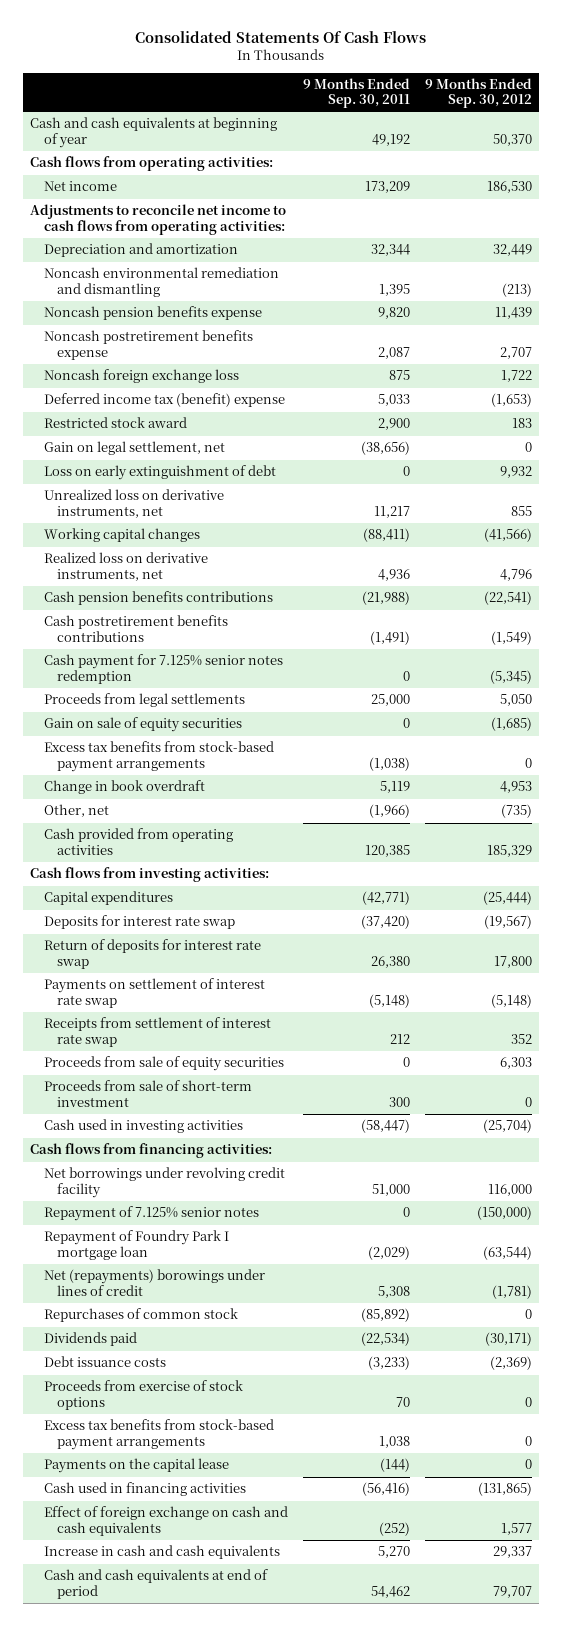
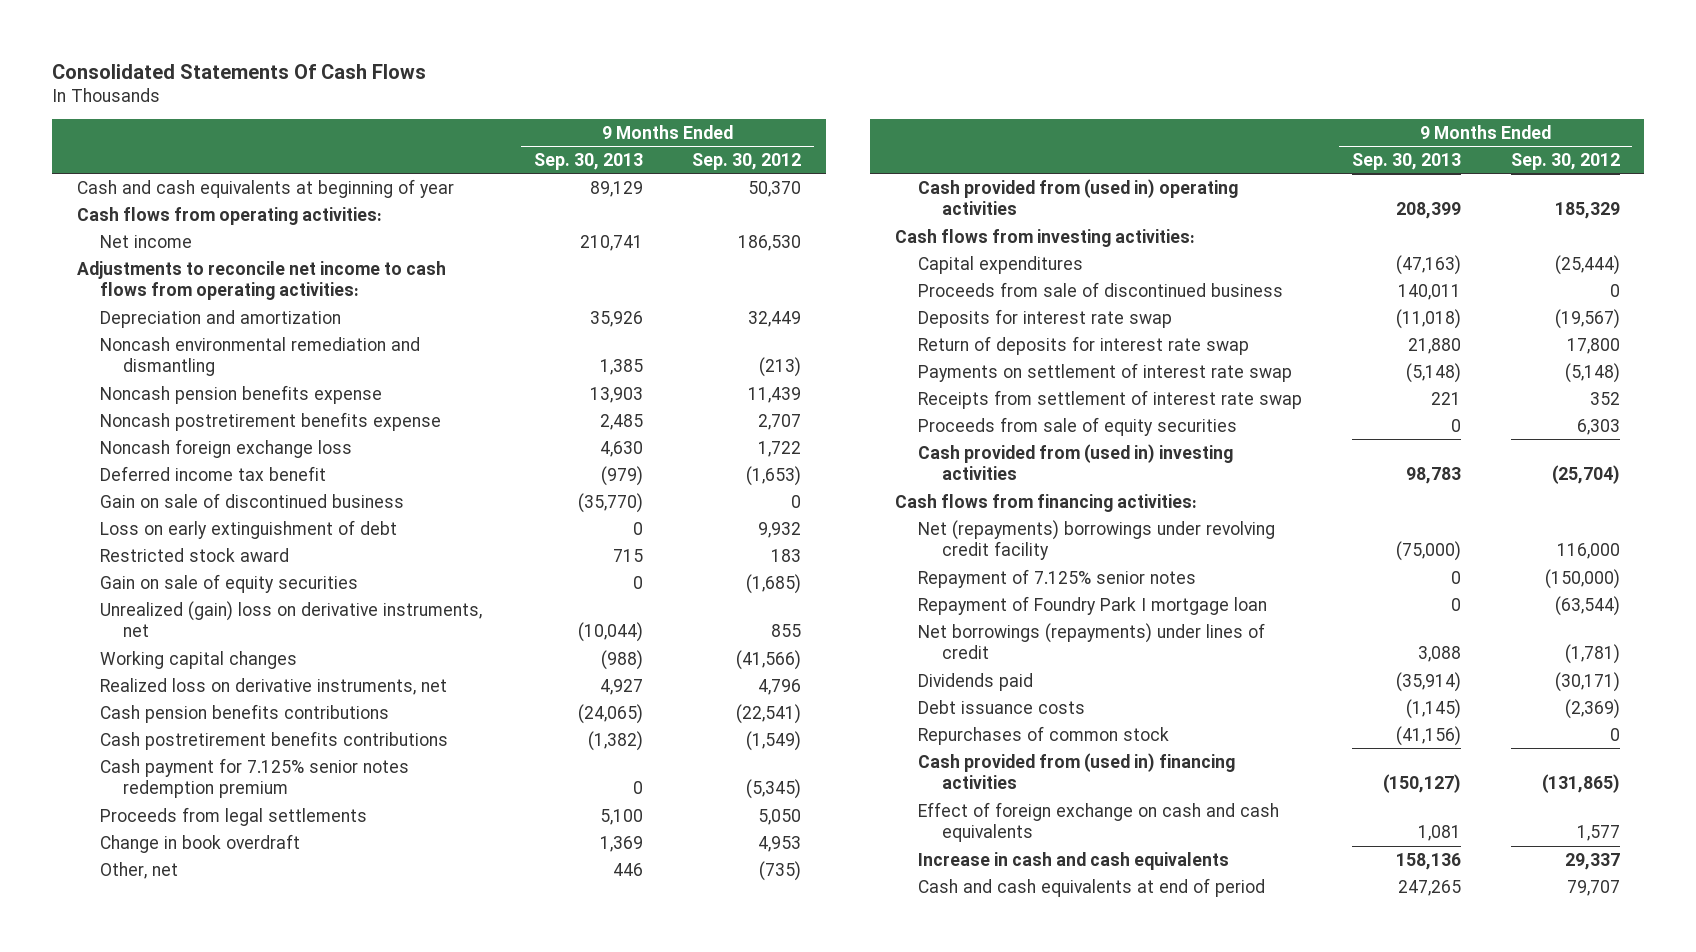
- | 9 Months Ended Sep. 30, 2011 | 9 Months Ended Sep. 30, 2012
+ | 9 Months Ended Sep. 30, 2013 | 9 Months Ended Sep. 30, 2012
- Deferred income tax (benefit) expense | 5,033 | (1,653)
- Gain on legal settlement, net | (38,656) | 0
+ Deferred income tax benefit | (979) | (1,653)
+ Gain on sale of discontinued business | (35,770) | 0
- Unrealized loss on derivative instruments, net | 11,217 | 855
moved down: Restricted stock award | 715 | 183
moved up: Gain on sale of equity securities | 0 | (1,685)
+ Unrealized (gain) loss on derivative instruments, net | (10,044) | 855
- Cash payment for 7.125% senior notes redemption | 0 | (5,345)
+ Cash payment for 7.125% senior notes redemption premium | 0 | (5,345)
- Excess tax benefits from stock-based payment arrangements | (1,038) | 0
- Cash provided from operating activities | 120,385 | 185,329
+ Cash provided from (used in) operating activities | 208,399 | 185,329
+ Proceeds from sale of discontinued business | 140,011 | 0
- Proceeds from sale of short-term investment | 300 | 0
- Cash used in investing activities | (58,447) | (25,704)
+ Cash provided from (used in) investing activities | 98,783 | (25,704)
- Net borrowings under revolving credit facility | 51,000 | 116,000
+ Net (repayments) borrowings under revolving credit facility | (75,000) | 116,000
- Net (repayments) borowings under lines of credit | 5,308 | (1,781)
+ Net borrowings (repayments) under lines of credit | 3,088 | (1,781)
- Proceeds from exercise of stock options | 70 | 0
- Excess tax benefits from stock-based payment arrangements | 1,038 | 0
- Payments on the capital lease | (144) | 0
- Cash used in financing activities | (56,416) | (131,865)
moved down: Repurchases of common stock | (41,156) | 0
+ Cash provided from (used in) financing activities | (150,127) | (131,865)

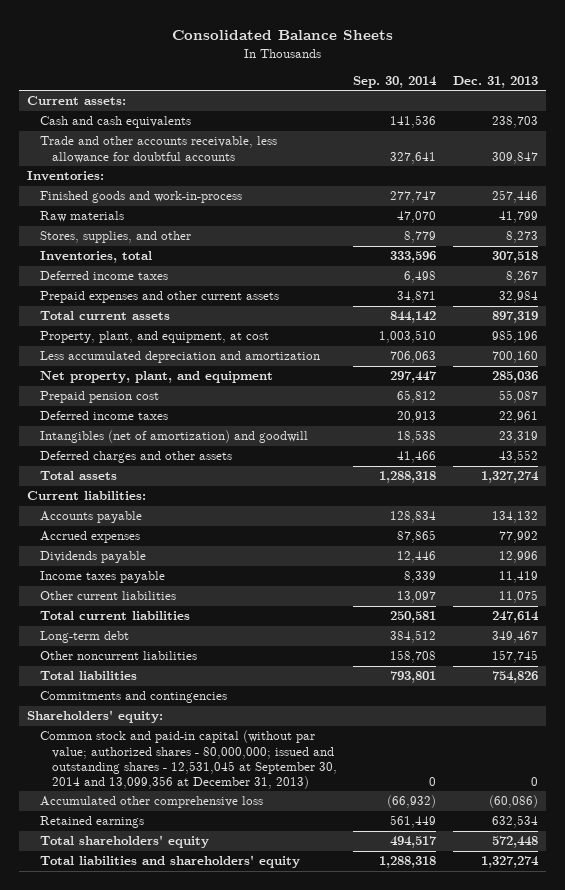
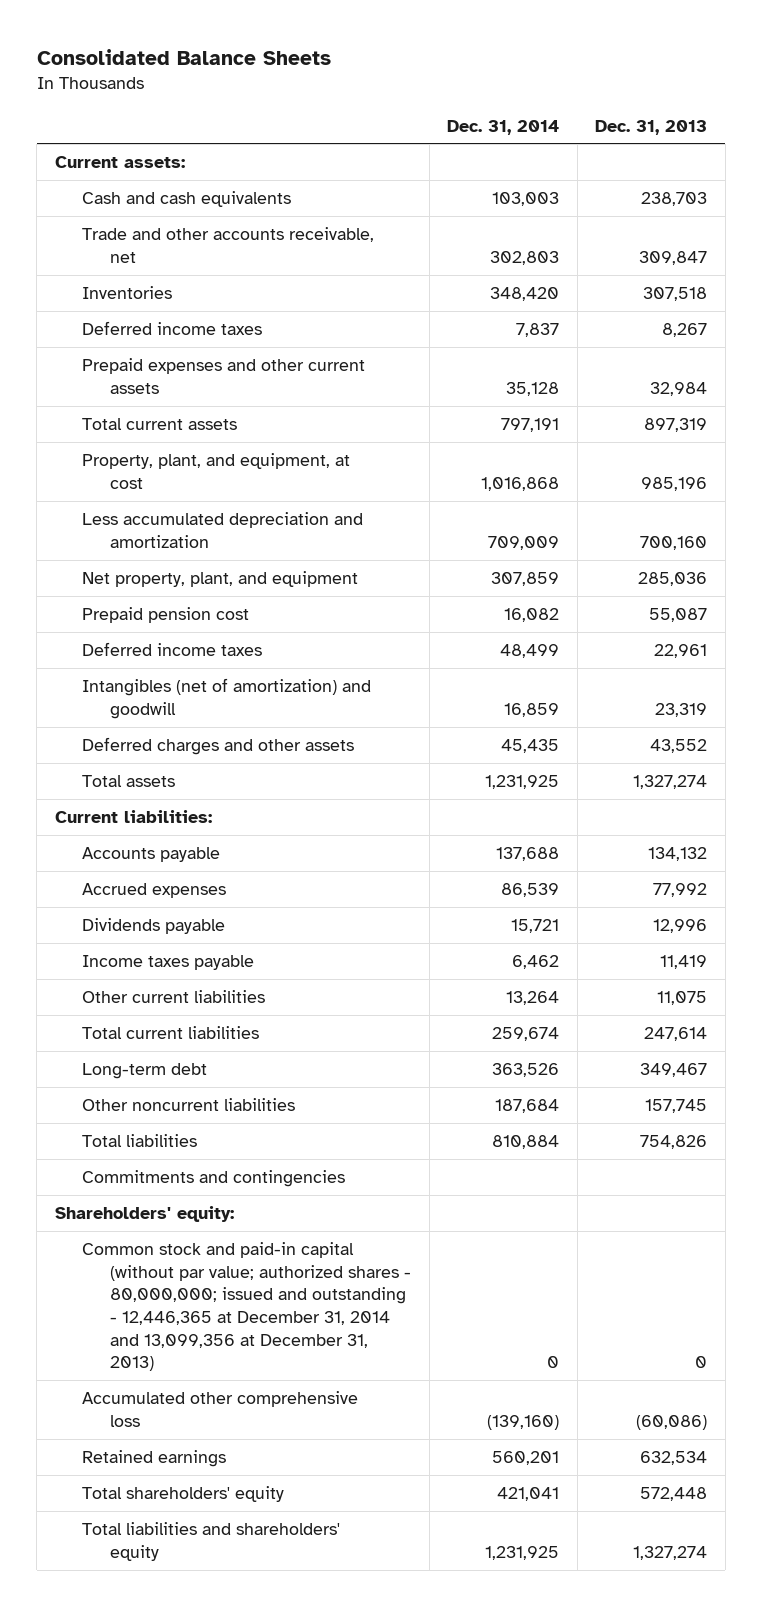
- | Sep. 30, 2014 | Dec. 31, 2013
+ | Dec. 31, 2014 | Dec. 31, 2013
- Trade and other accounts receivable, less allowance for doubtful accounts | 327,641 | 309,847
- Inventories:
- Finished goods and work-in-process | 277,747 | 257,446
- Raw materials | 47,070 | 41,799
- Stores, supplies, and other | 8,779 | 8,273
- Inventories, total | 333,596 | 307,518
+ Trade and other accounts receivable, net | 302,803 | 309,847
+ Inventories | 348,420 | 307,518
- Common stock and paid-in capital (without par value; authorized shares - 80,000,000; issued and outstanding shares - 12,531,045 at September 30, 2014 and 13,099,356 at December 31, 2013) | 0 | 0
+ Common stock and paid-in capital (without par value; authorized shares - 80,000,000; issued and outstanding - 12,446,365 at December 31, 2014 and 13,099,356 at December 31, 2013) | 0 | 0

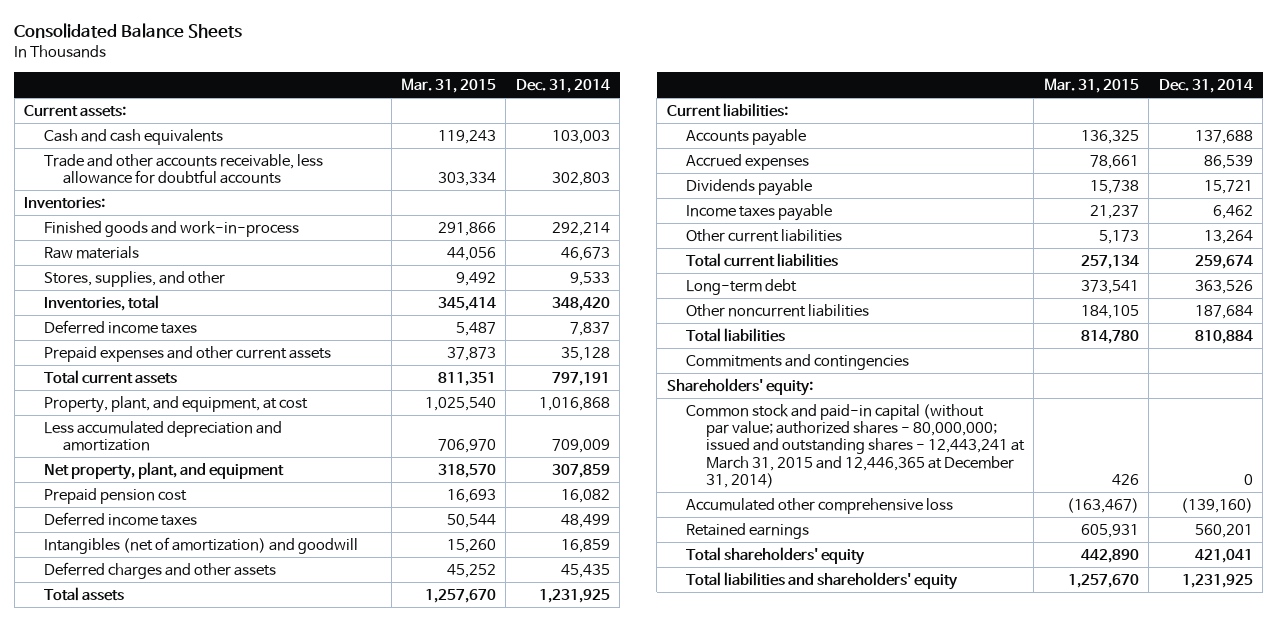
- | Dec. 31, 2014 | Dec. 31, 2013
+ | Mar. 31, 2015 | Dec. 31, 2014
- Trade and other accounts receivable, net | 302,803 | 309,847
- Inventories | 348,420 | 307,518
+ Trade and other accounts receivable, less allowance for doubtful accounts | 303,334 | 302,803
+ Inventories:
+ Finished goods and work-in-process | 291,866 | 292,214
+ Raw materials | 44,056 | 46,673
+ Stores, supplies, and other | 9,492 | 9,533
+ Inventories, total | 345,414 | 348,420
- Common stock and paid-in capital (without par value; authorized shares - 80,000,000; issued and outstanding - 12,446,365 at December 31, 2014 and 13,099,356 at December 31, 2013) | 0 | 0
+ Common stock and paid-in capital (without par value; authorized shares - 80,000,000; issued and outstanding shares - 12,443,241 at March 31, 2015 and 12,446,365 at December 31, 2014) | 426 | 0

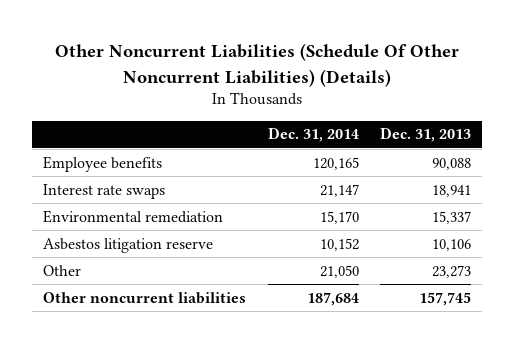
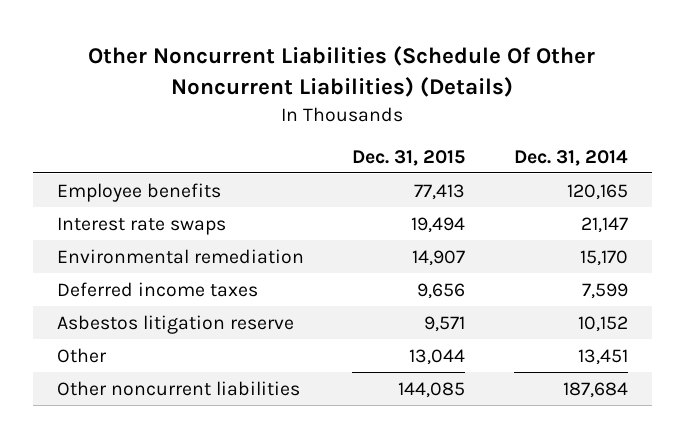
- | Dec. 31, 2014 | Dec. 31, 2013
+ | Dec. 31, 2015 | Dec. 31, 2014
+ Deferred income taxes | 9,656 | 7,599
- Other | 21,050 | 23,273
+ Other | 13,044 | 13,451

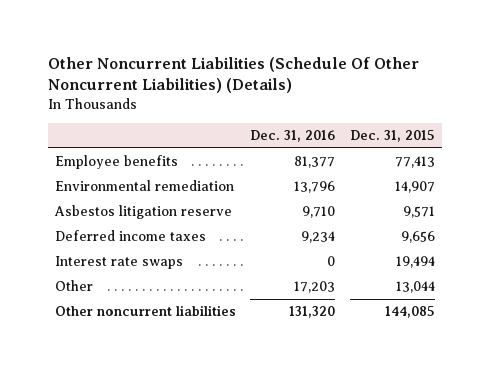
- | Dec. 31, 2015 | Dec. 31, 2014
+ | Dec. 31, 2016 | Dec. 31, 2015
moved down: Deferred income taxes | 9,234 | 9,656
moved down: Interest rate swaps | 0 | 19,494

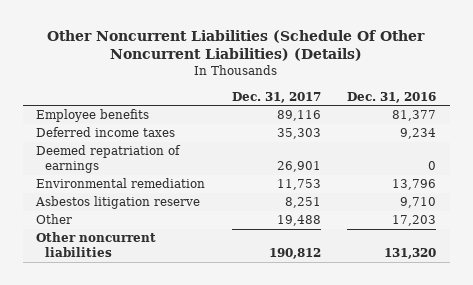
- | Dec. 31, 2016 | Dec. 31, 2015
+ | Dec. 31, 2017 | Dec. 31, 2016
moved up: Deferred income taxes | 35,303 | 9,234
+ Deemed repatriation of earnings | 26,901 | 0
- Interest rate swaps | 0 | 19,494

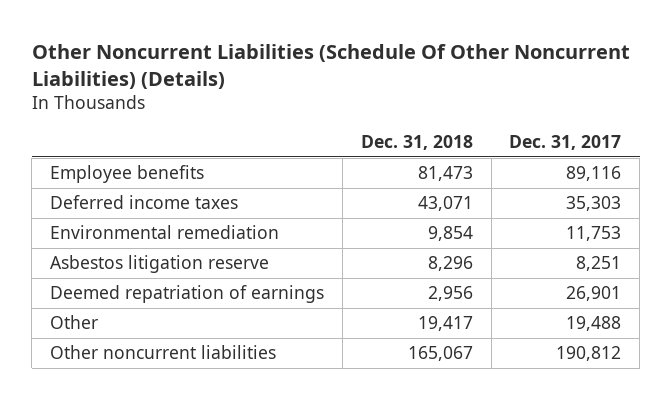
- | Dec. 31, 2017 | Dec. 31, 2016
+ | Dec. 31, 2018 | Dec. 31, 2017
moved down: Deemed repatriation of earnings | 2,956 | 26,901

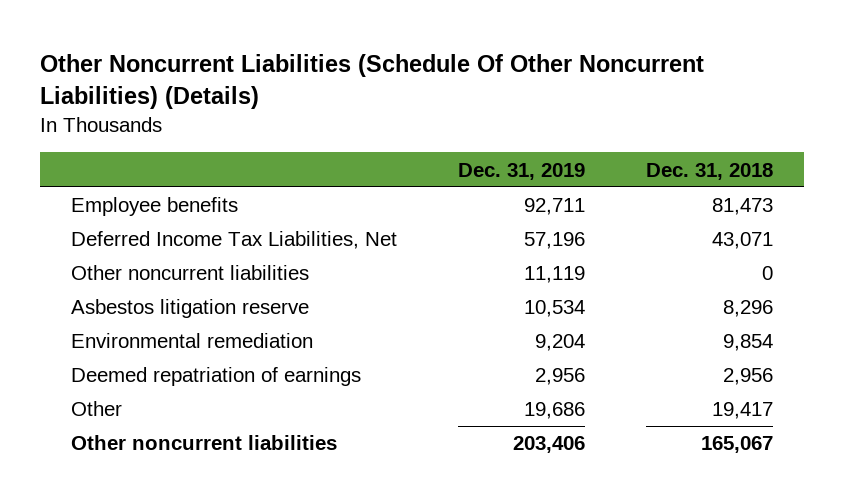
- | Dec. 31, 2018 | Dec. 31, 2017
+ | Dec. 31, 2019 | Dec. 31, 2018
- Deferred income taxes | 43,071 | 35,303
+ Deferred Income Tax Liabilities, Net | 57,196 | 43,071
+ Other noncurrent liabilities | 11,119 | 0
moved down: Environmental remediation | 9,204 | 9,854

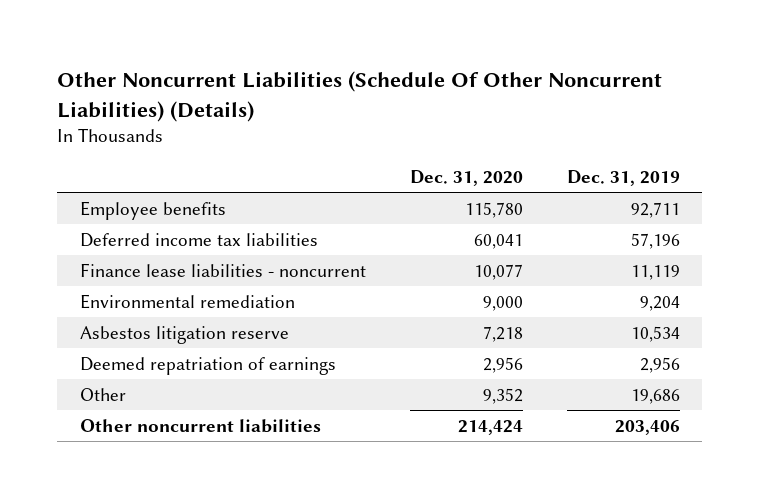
- | Dec. 31, 2019 | Dec. 31, 2018
+ | Dec. 31, 2020 | Dec. 31, 2019
- Deferred Income Tax Liabilities, Net | 57,196 | 43,071
- Other noncurrent liabilities | 11,119 | 0
+ Deferred income tax liabilities | 60,041 | 57,196
+ Finance lease liabilities - noncurrent | 10,077 | 11,119
moved down: Asbestos litigation reserve | 7,218 | 10,534

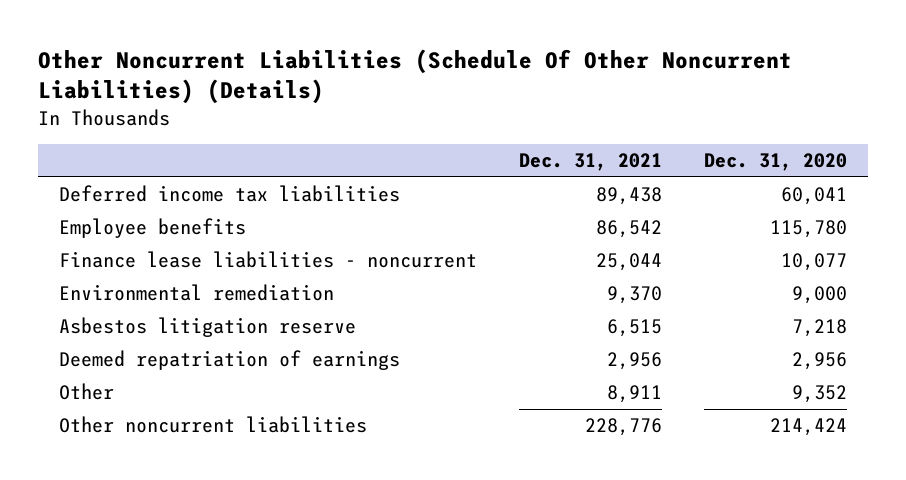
- | Dec. 31, 2020 | Dec. 31, 2019
+ | Dec. 31, 2021 | Dec. 31, 2020
moved down: Employee benefits | 86,542 | 115,780

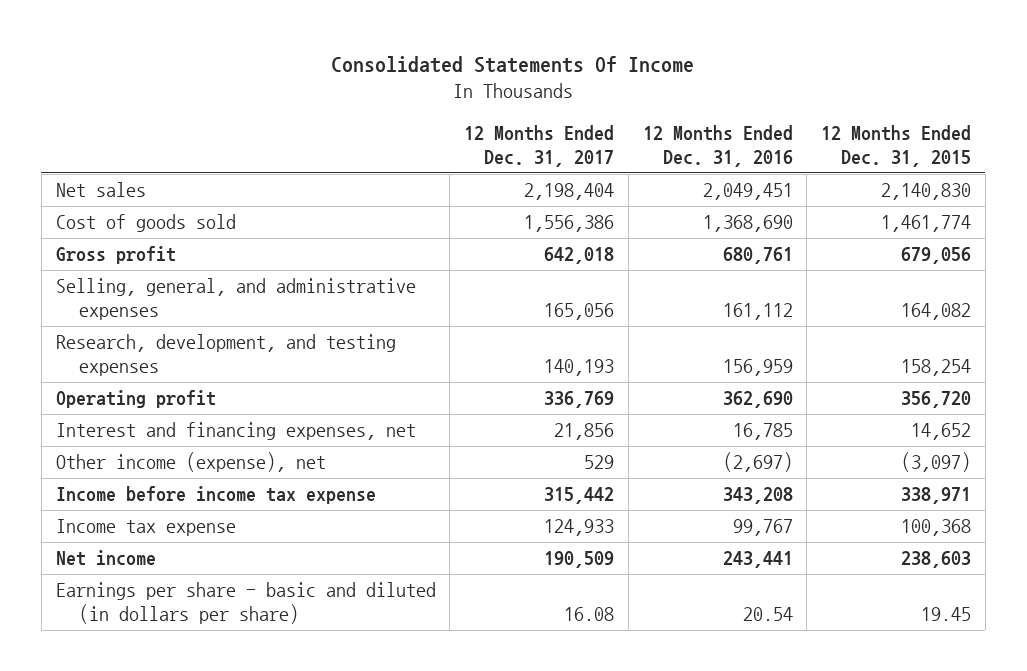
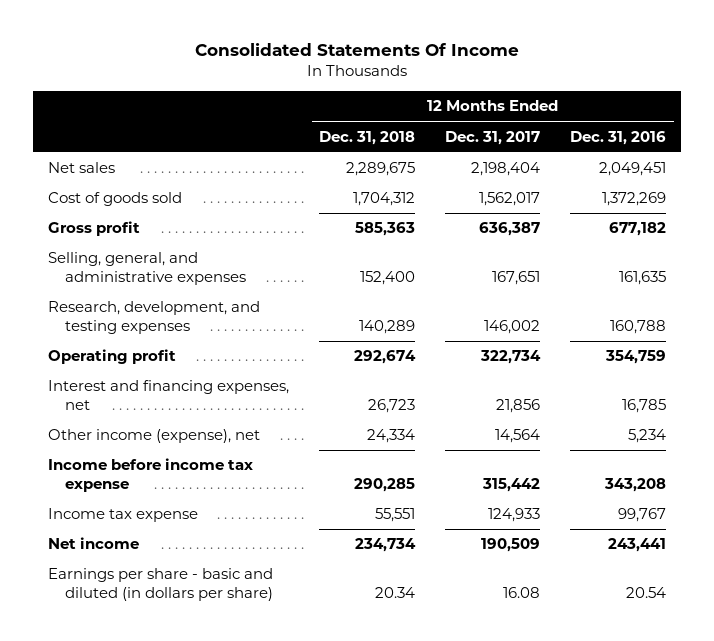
- | 12 Months Ended Dec. 31, 2017 | 12 Months Ended Dec. 31, 2016 | 12 Months Ended Dec. 31, 2015
+ | 12 Months Ended Dec. 31, 2018 | 12 Months Ended Dec. 31, 2017 | 12 Months Ended Dec. 31, 2016
- Cost of goods sold | 1,556,386 | 1,368,690 | 1,461,774
- Gross profit | 642,018 | 680,761 | 679,056
- Selling, general, and administrative expenses | 165,056 | 161,112 | 164,082
- Research, development, and testing expenses | 140,193 | 156,959 | 158,254
- Operating profit | 336,769 | 362,690 | 356,720
+ Cost of goods sold | 1,704,312 | 1,562,017 | 1,372,269
+ Gross profit | 585,363 | 636,387 | 677,182
+ Selling, general, and administrative expenses | 152,400 | 167,651 | 161,635
+ Research, development, and testing expenses | 140,289 | 146,002 | 160,788
+ Operating profit | 292,674 | 322,734 | 354,759
- Other income (expense), net | 529 | (2,697) | (3,097)
+ Other income (expense), net | 24,334 | 14,564 | 5,234

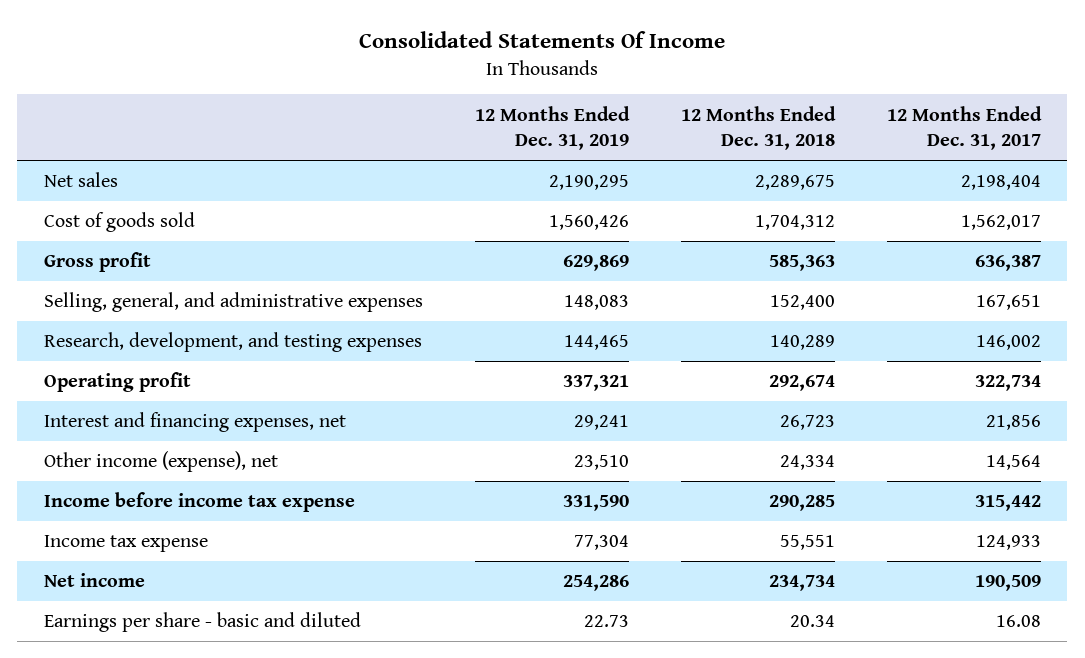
- | 12 Months Ended Dec. 31, 2018 | 12 Months Ended Dec. 31, 2017 | 12 Months Ended Dec. 31, 2016
+ | 12 Months Ended Dec. 31, 2019 | 12 Months Ended Dec. 31, 2018 | 12 Months Ended Dec. 31, 2017
- Earnings per share - basic and diluted (in dollars per share) | 20.34 | 16.08 | 20.54
+ Earnings per share - basic and diluted | 22.73 | 20.34 | 16.08

